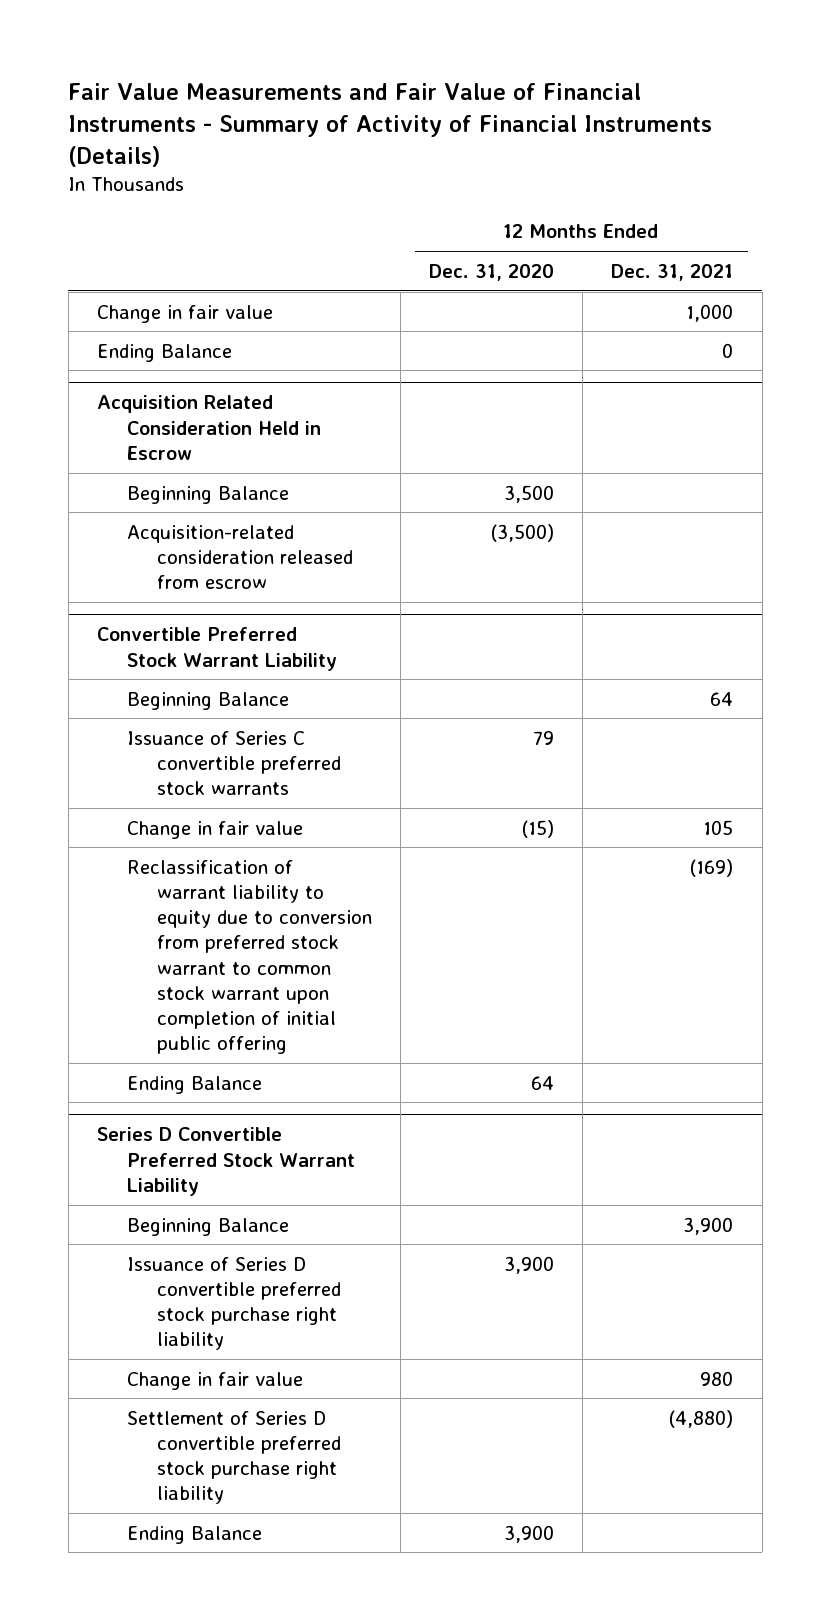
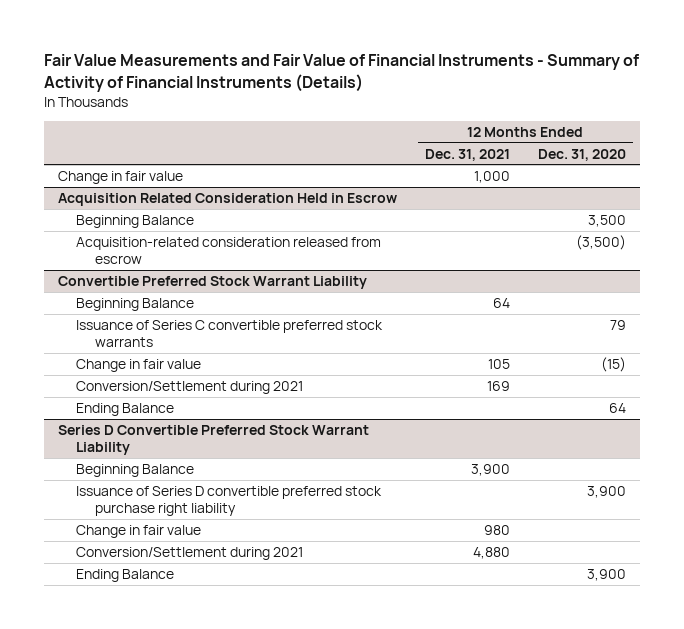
- | 12 Months Ended Dec. 31, 2020 | 12 Months Ended Dec. 31, 2021
+ | 12 Months Ended Dec. 31, 2021 | 12 Months Ended Dec. 31, 2020
- Ending Balance | | 0
@ Convertible Preferred Stock Warrant Liability
- Reclassification of warrant liability to equity due to conversion from preferred stock warrant to common stock warrant upon completion of initial public offering | | (169)
+ Conversion/Settlement during 2021 | 169 |
@ Series D Convertible Preferred Stock Warrant Liability
- Settlement of Series D convertible preferred stock purchase right liability | | (4,880)
+ Conversion/Settlement during 2021 | 4,880 |

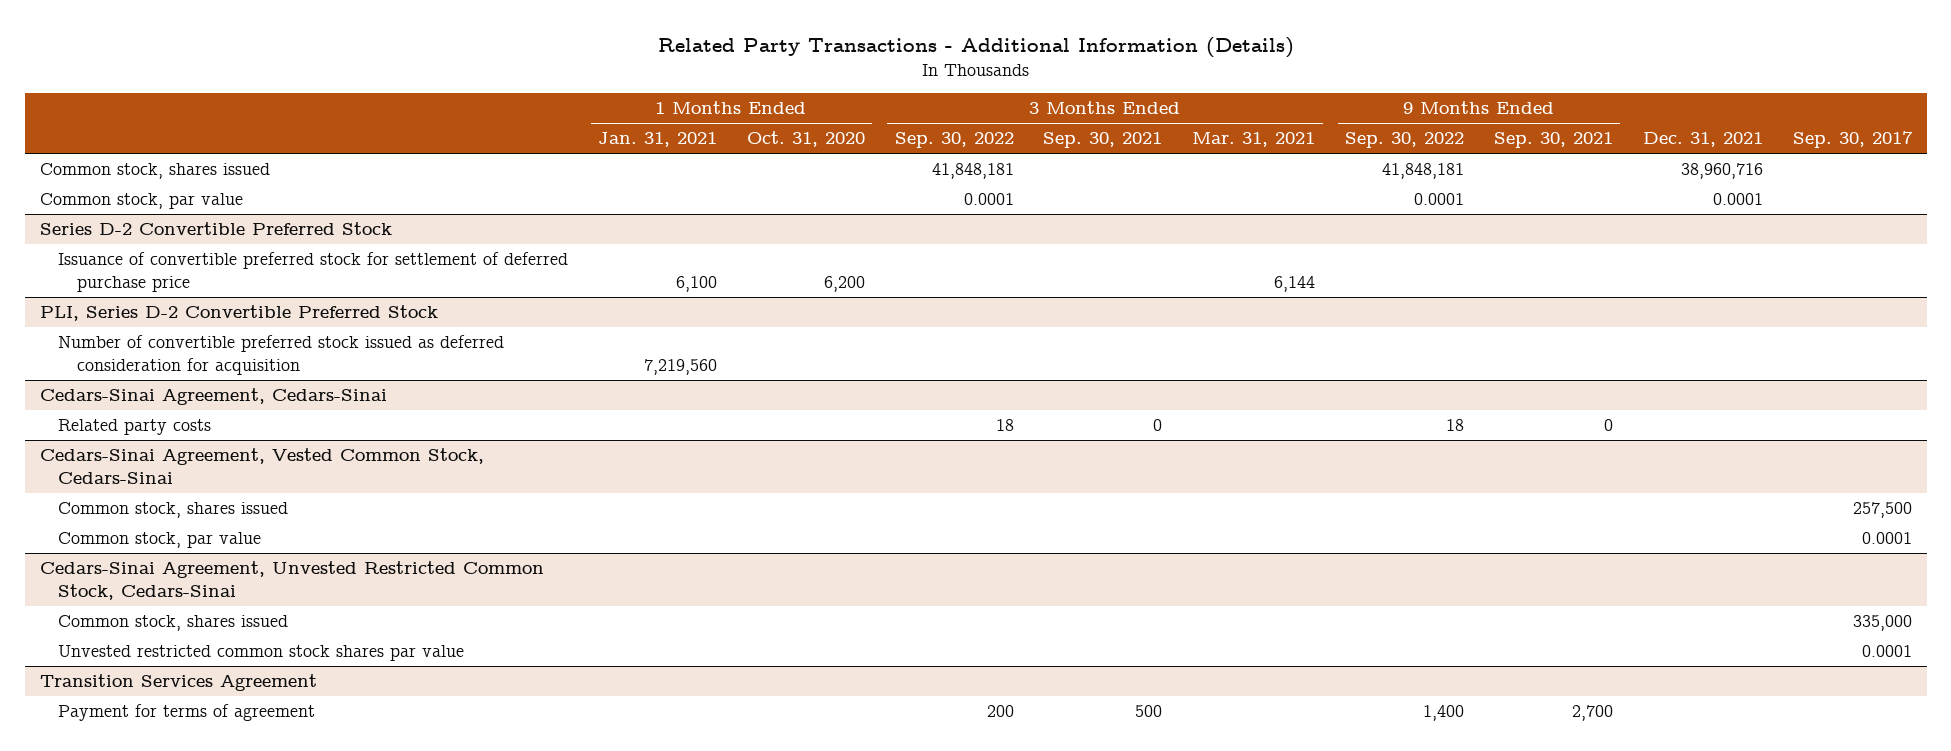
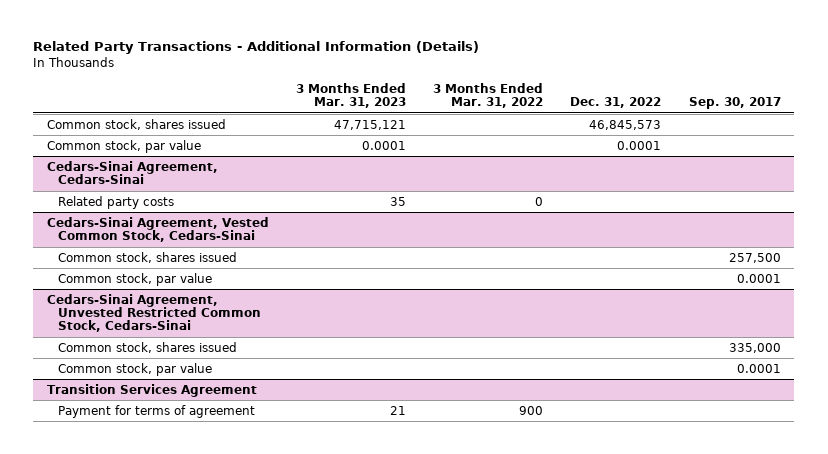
- | 1 Months Ended Jan. 31, 2021 | 1 Months Ended Oct. 31, 2020 | 3 Months Ended Sep. 30, 2022 | 3 Months Ended Sep. 30, 2021 | 3 Months Ended Mar. 31, 2021 | 9 Months Ended Sep. 30, 2022 | 9 Months Ended Sep. 30, 2021 | Dec. 31, 2021 | Sep. 30, 2017
+ | 3 Months Ended Mar. 31, 2023 | 3 Months Ended Mar. 31, 2022 | Dec. 31, 2022 | Sep. 30, 2017
- Series D-2 Convertible Preferred Stock
- Issuance of convertible preferred stock for settlement of deferred purchase price | 6,100 | 6,200 | | | 6,144 | | | |
- PLI, Series D-2 Convertible Preferred Stock
- Number of convertible preferred stock issued as deferred consideration for acquisition | 7,219,560 | | | | | | | |
@ Cedars-Sinai Agreement, Unvested Restricted Common Stock, Cedars-Sinai
- Unvested restricted common stock shares par value | | | | | | | | | 0.0001
+ Common stock, par value | | | | 0.0001

